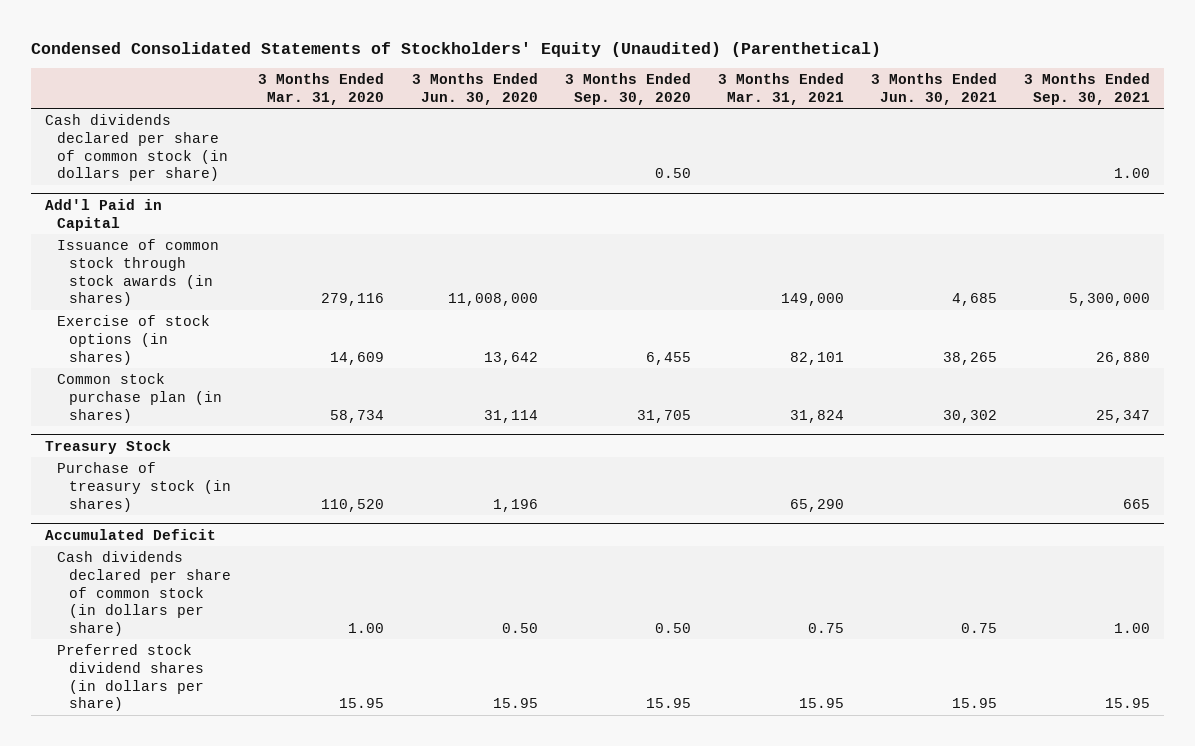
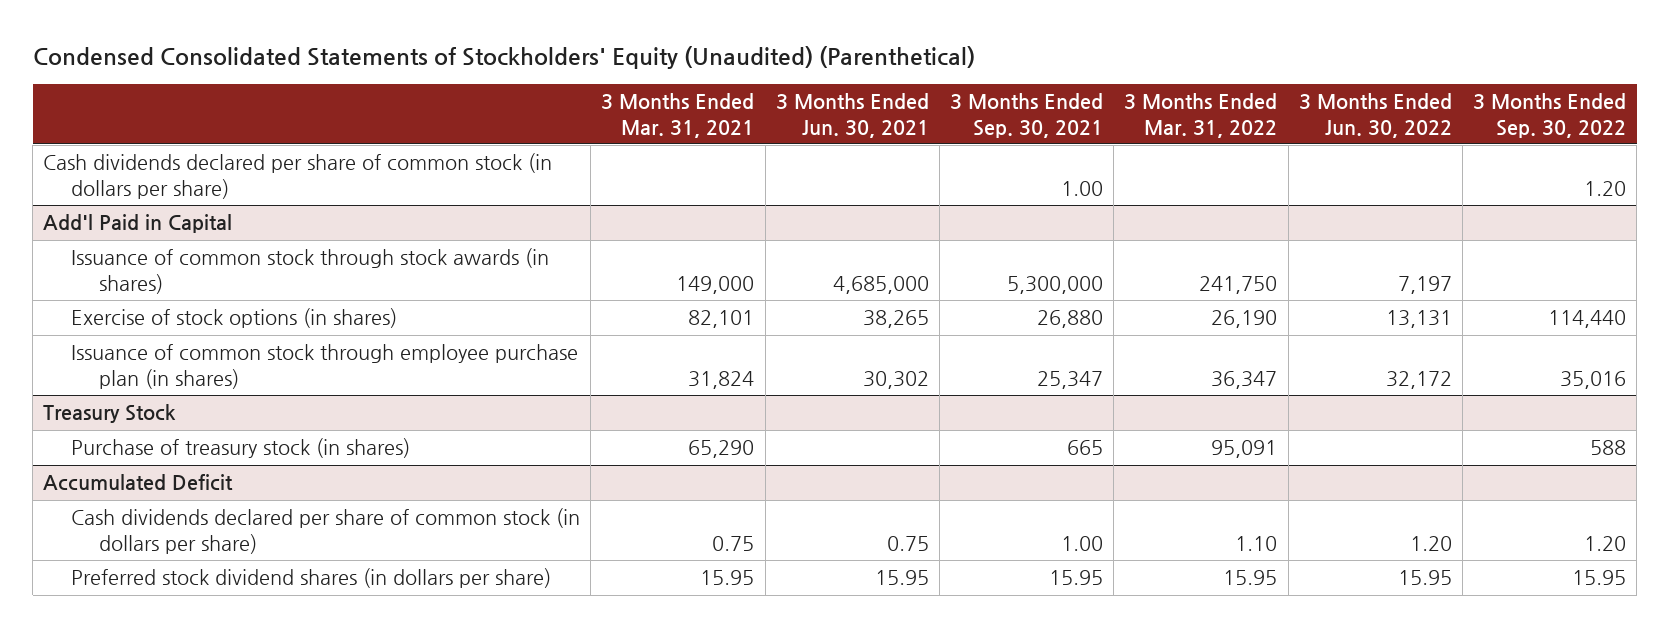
- | 3 Months Ended Mar. 31, 2020 | 3 Months Ended Jun. 30, 2020 | 3 Months Ended Sep. 30, 2020 | 3 Months Ended Mar. 31, 2021 | 3 Months Ended Jun. 30, 2021 | 3 Months Ended Sep. 30, 2021
+ | 3 Months Ended Mar. 31, 2021 | 3 Months Ended Jun. 30, 2021 | 3 Months Ended Sep. 30, 2021 | 3 Months Ended Mar. 31, 2022 | 3 Months Ended Jun. 30, 2022 | 3 Months Ended Sep. 30, 2022
@ Add'l Paid in Capital
- Issuance of common stock through stock awards (in shares) | 279,116 | 11,008,000 | | 149,000 | 4,685 | 5,300,000
+ Issuance of common stock through stock awards (in shares) | 149,000 | 4,685,000 | 5,300,000 | 241,750 | 7,197 |
- Common stock purchase plan (in shares) | 58,734 | 31,114 | 31,705 | 31,824 | 30,302 | 25,347
+ Issuance of common stock through employee purchase plan (in shares) | 31,824 | 30,302 | 25,347 | 36,347 | 32,172 | 35,016

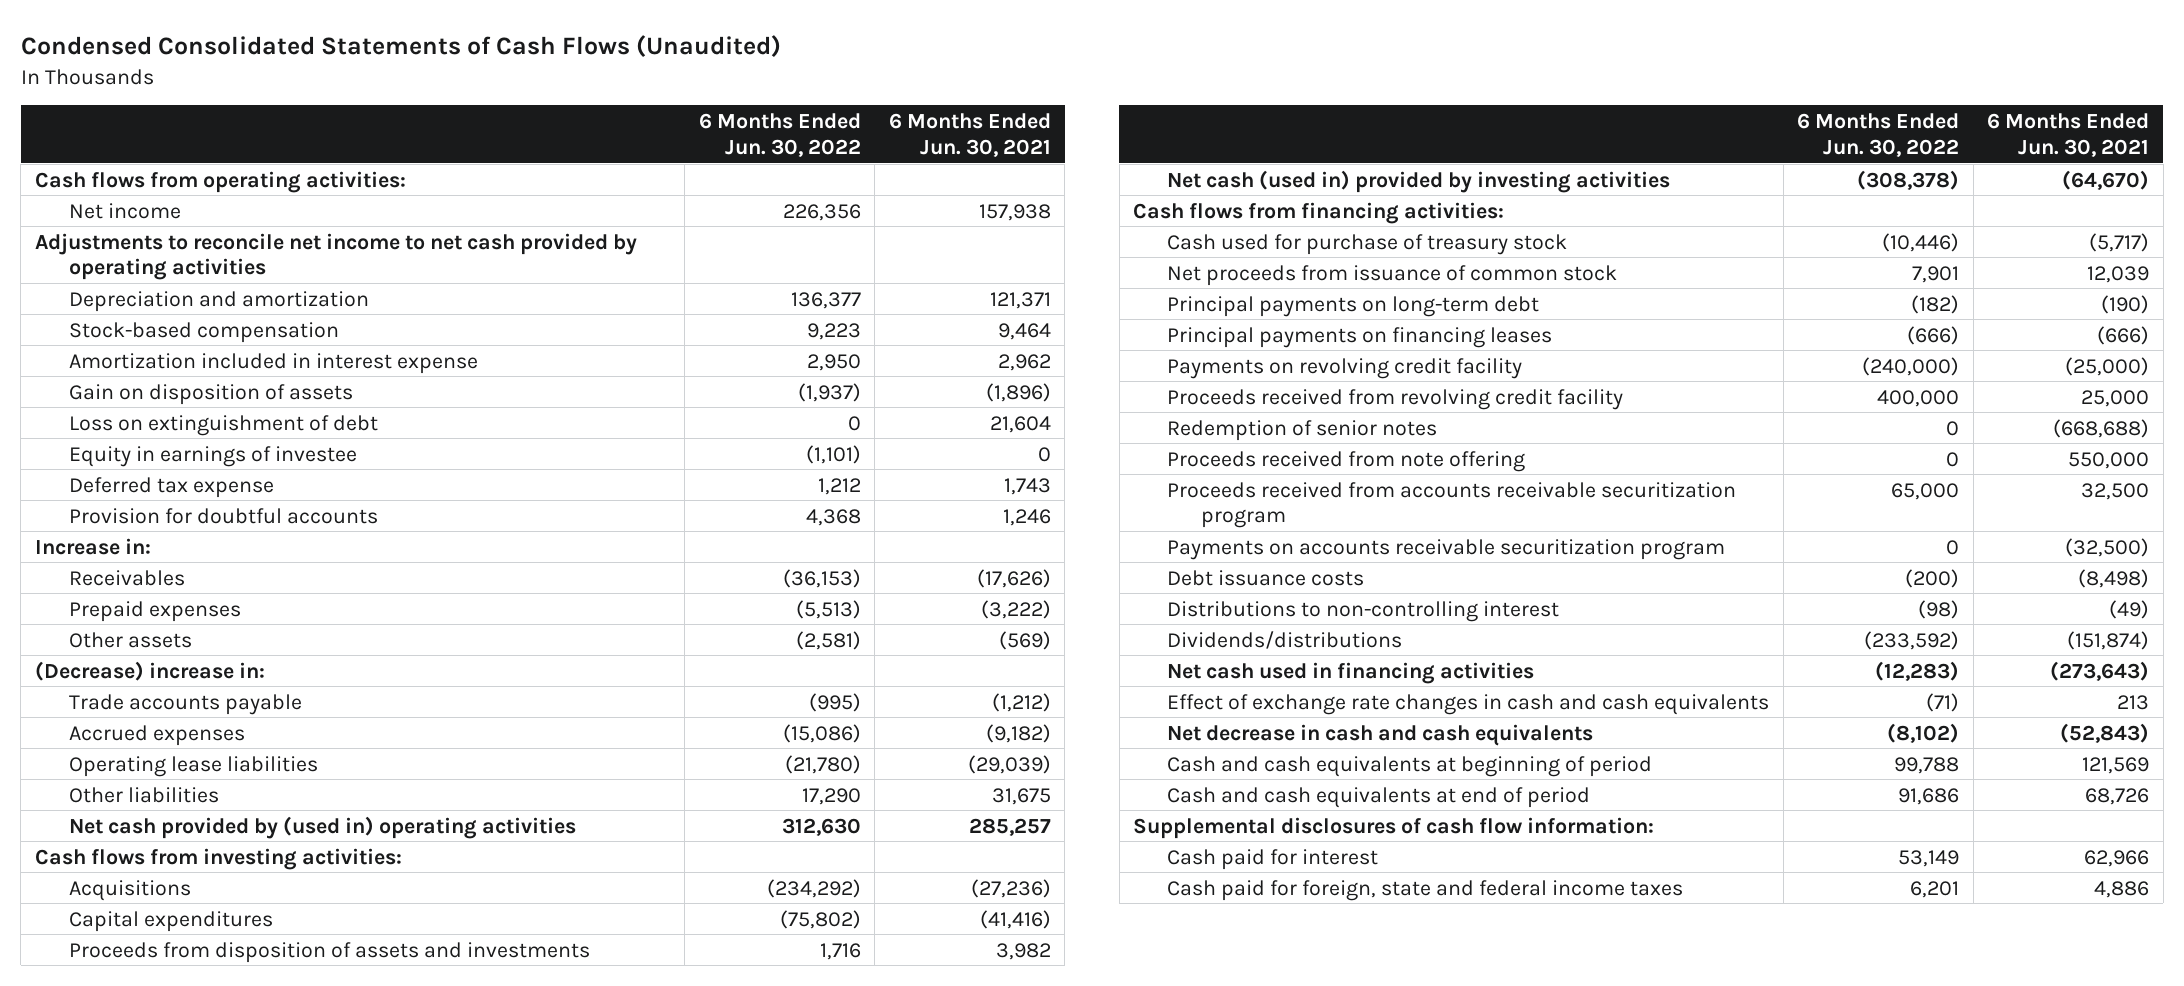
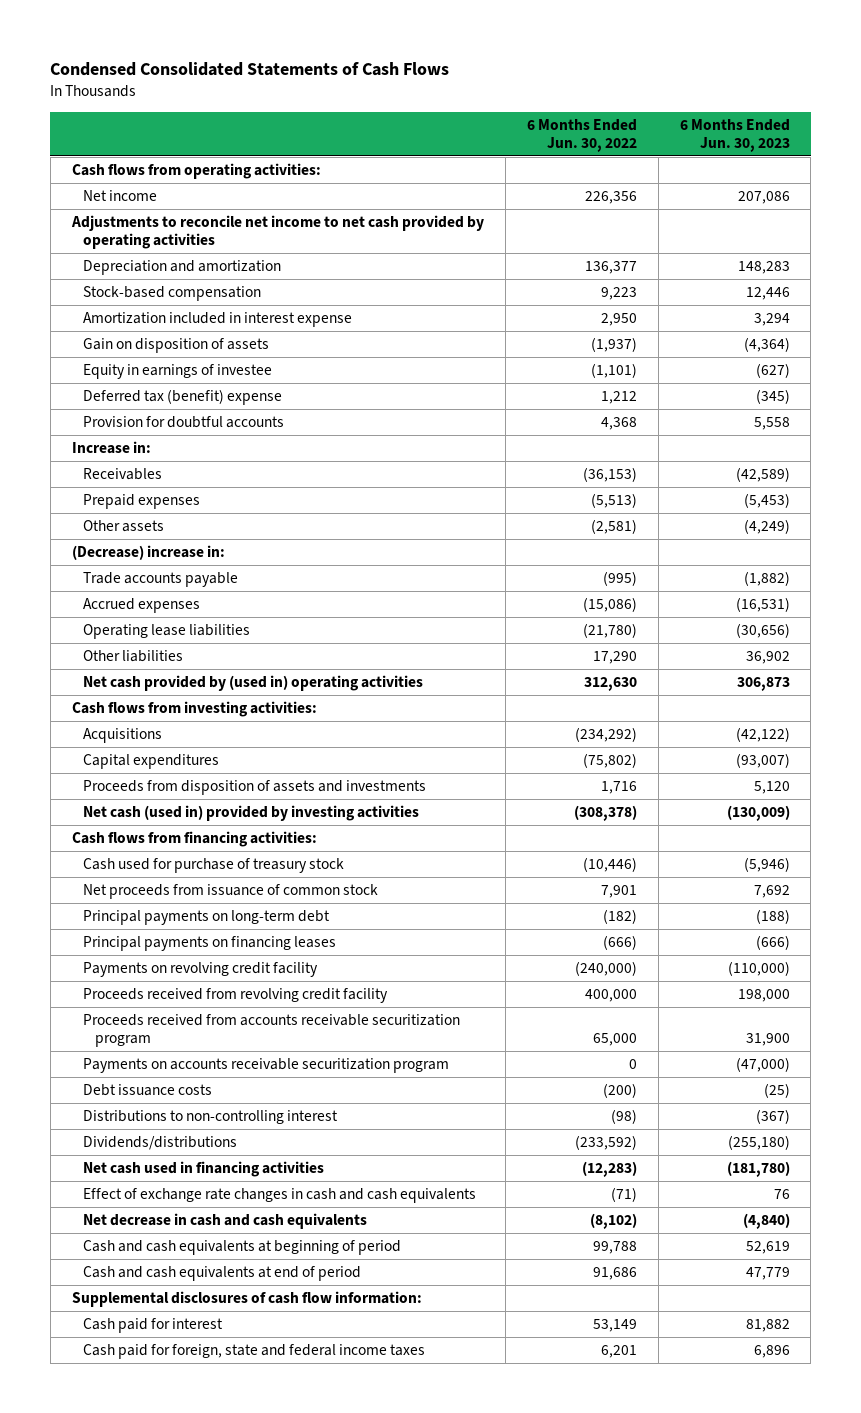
- Condensed Consolidated Statements of Cash Flows (Unaudited)
+ Condensed Consolidated Statements of Cash Flows
- | 6 Months Ended Jun. 30, 2022 | 6 Months Ended Jun. 30, 2021
+ | 6 Months Ended Jun. 30, 2022 | 6 Months Ended Jun. 30, 2023
- Loss on extinguishment of debt | 0 | 21,604
- Deferred tax expense | 1,212 | 1,743
+ Deferred tax (benefit) expense | 1,212 | (345)
- Redemption of senior notes | 0 | (668,688)
- Proceeds received from note offering | 0 | 550,000

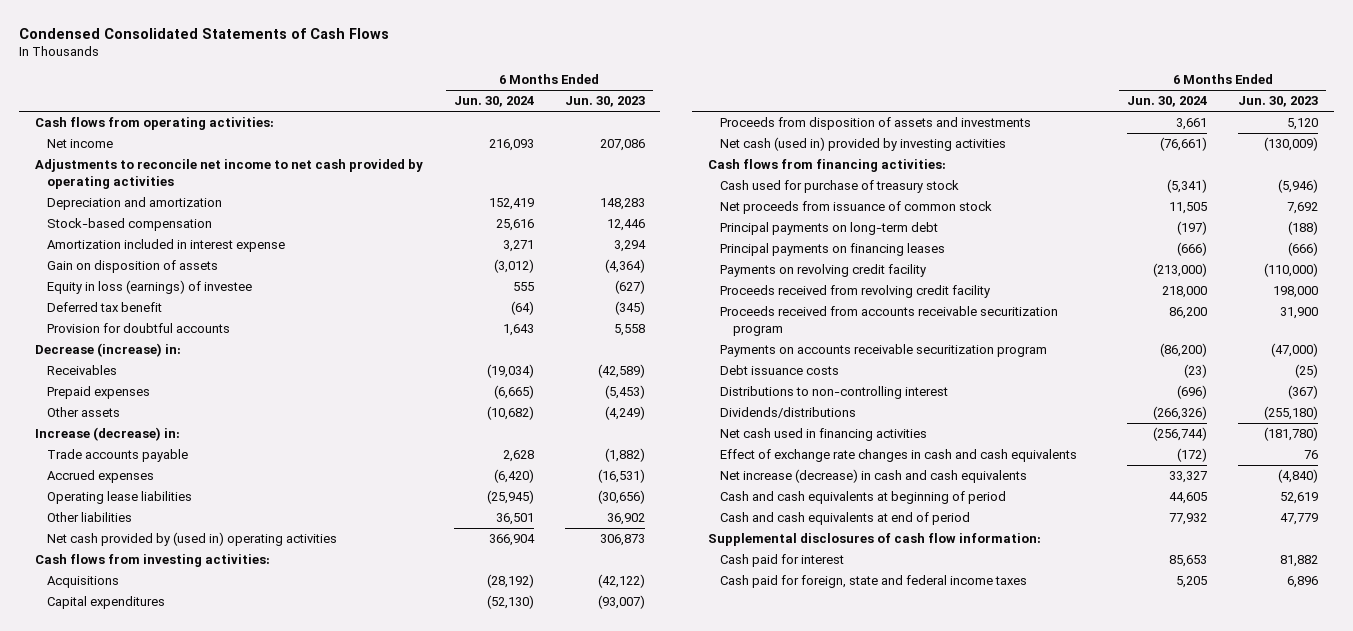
- | 6 Months Ended Jun. 30, 2022 | 6 Months Ended Jun. 30, 2023
+ | 6 Months Ended Jun. 30, 2024 | 6 Months Ended Jun. 30, 2023
- Equity in earnings of investee | (1,101) | (627)
- Deferred tax (benefit) expense | 1,212 | (345)
+ Equity in loss (earnings) of investee | 555 | (627)
+ Deferred tax benefit | (64) | (345)
- Increase in:
+ Decrease (increase) in:
- (Decrease) increase in:
+ Increase (decrease) in:
- Net decrease in cash and cash equivalents | (8,102) | (4,840)
+ Net increase (decrease) in cash and cash equivalents | 33,327 | (4,840)

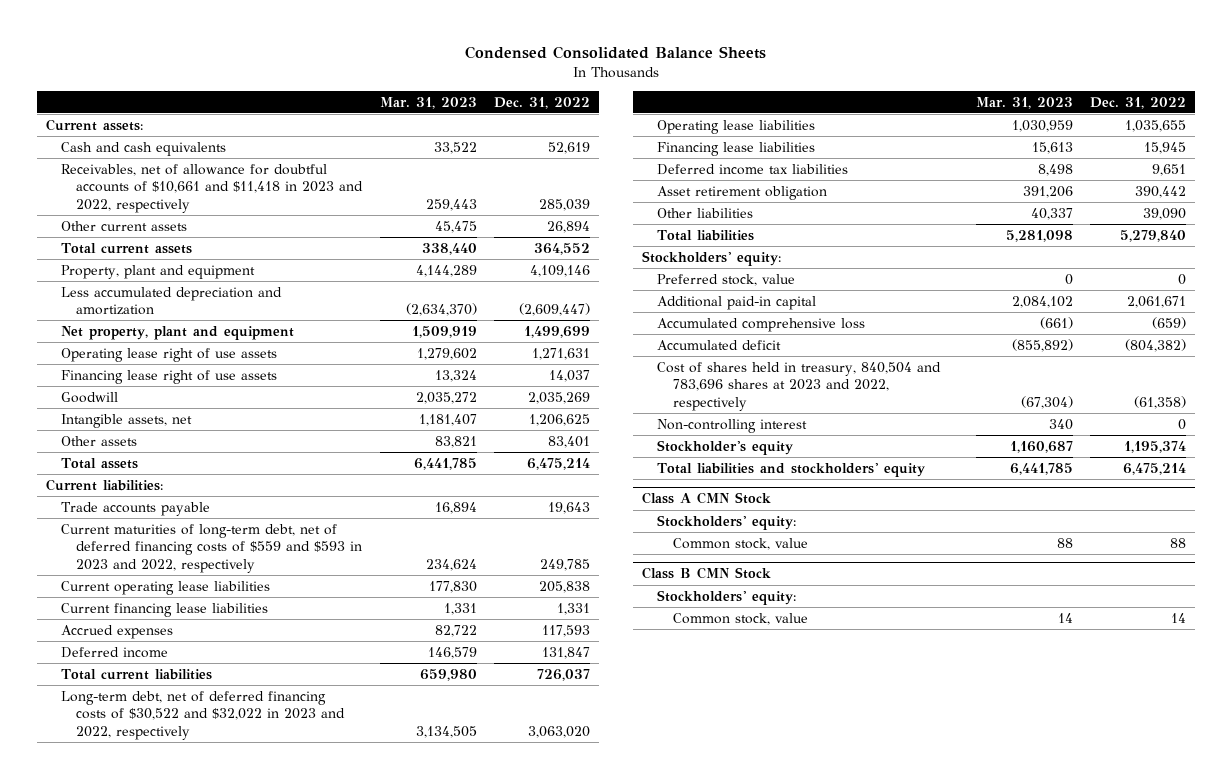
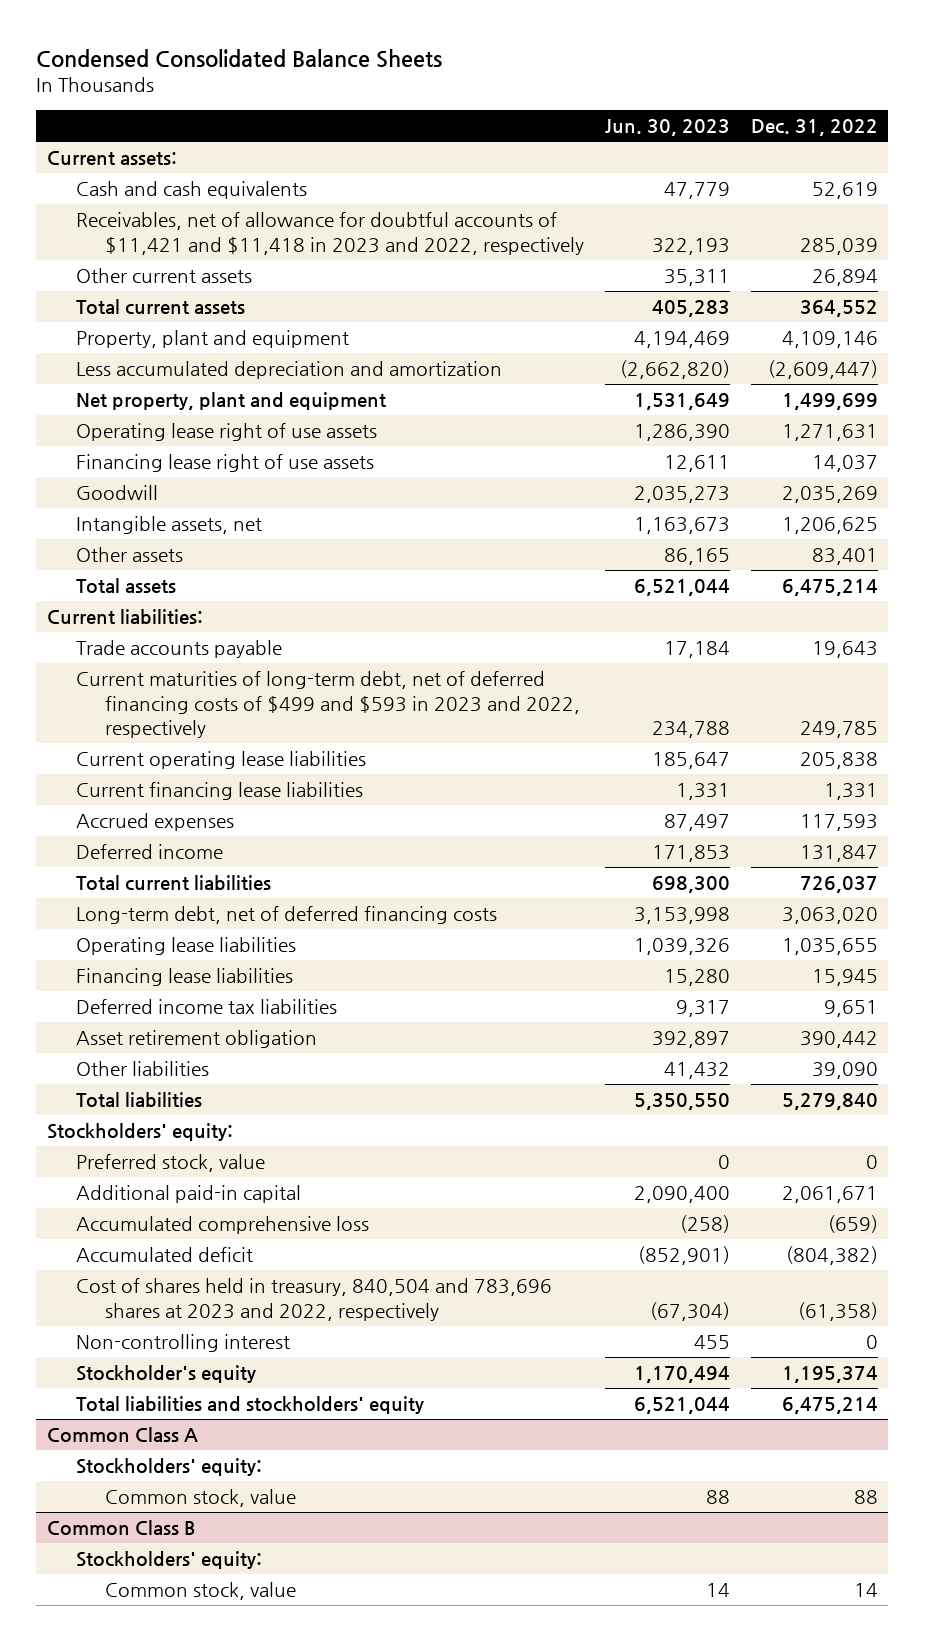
- | Mar. 31, 2023 | Dec. 31, 2022
+ | Jun. 30, 2023 | Dec. 31, 2022
- Receivables, net of allowance for doubtful accounts of $10,661 and $11,418 in 2023 and 2022, respectively | 259,443 | 285,039
+ Receivables, net of allowance for doubtful accounts of $11,421 and $11,418 in 2023 and 2022, respectively | 322,193 | 285,039
- Current maturities of long-term debt, net of deferred financing costs of $559 and $593 in 2023 and 2022, respectively | 234,624 | 249,785
+ Current maturities of long-term debt, net of deferred financing costs of $499 and $593 in 2023 and 2022, respectively | 234,788 | 249,785
- Long-term debt, net of deferred financing costs of $30,522 and $32,022 in 2023 and 2022, respectively | 3,134,505 | 3,063,020
+ Long-term debt, net of deferred financing costs | 3,153,998 | 3,063,020
- Class A CMN Stock
+ Common Class A
- Class B CMN Stock
+ Common Class B

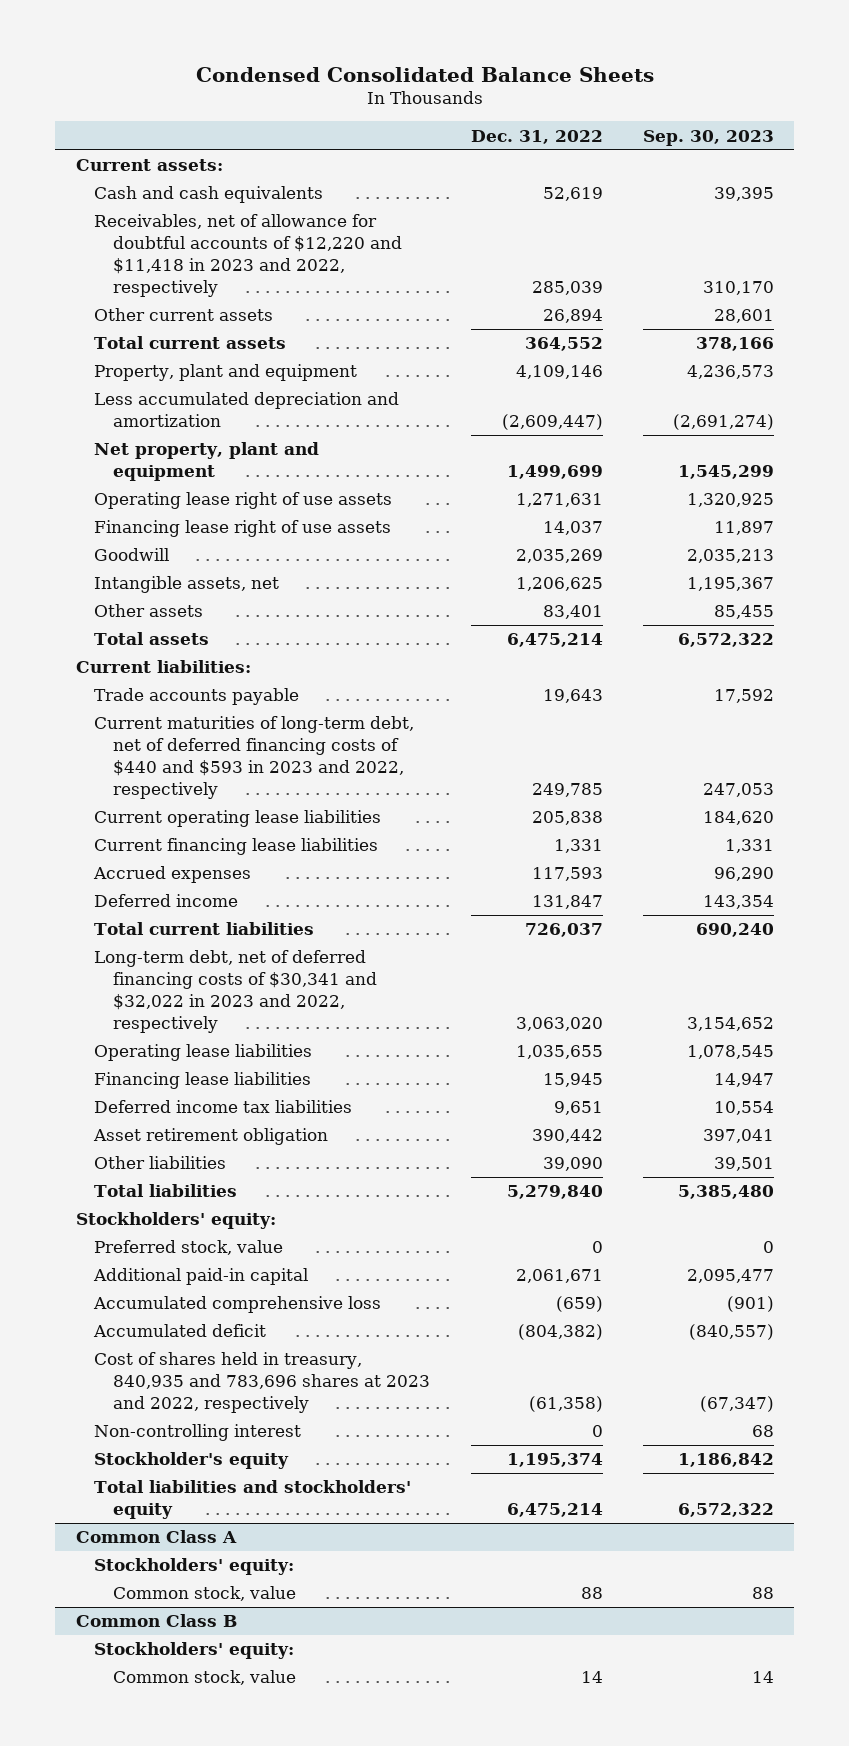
- | Jun. 30, 2023 | Dec. 31, 2022
+ | Dec. 31, 2022 | Sep. 30, 2023
- Receivables, net of allowance for doubtful accounts of $11,421 and $11,418 in 2023 and 2022, respectively | 322,193 | 285,039
+ Receivables, net of allowance for doubtful accounts of $12,220 and $11,418 in 2023 and 2022, respectively | 285,039 | 310,170
- Current maturities of long-term debt, net of deferred financing costs of $499 and $593 in 2023 and 2022, respectively | 234,788 | 249,785
+ Current maturities of long-term debt, net of deferred financing costs of $440 and $593 in 2023 and 2022, respectively | 249,785 | 247,053
- Long-term debt, net of deferred financing costs | 3,153,998 | 3,063,020
+ Long-term debt, net of deferred financing costs of $30,341 and $32,022 in 2023 and 2022, respectively | 3,063,020 | 3,154,652
- Cost of shares held in treasury, 840,504 and 783,696 shares at 2023 and 2022, respectively | (67,304) | (61,358)
+ Cost of shares held in treasury, 840,935 and 783,696 shares at 2023 and 2022, respectively | (61,358) | (67,347)

